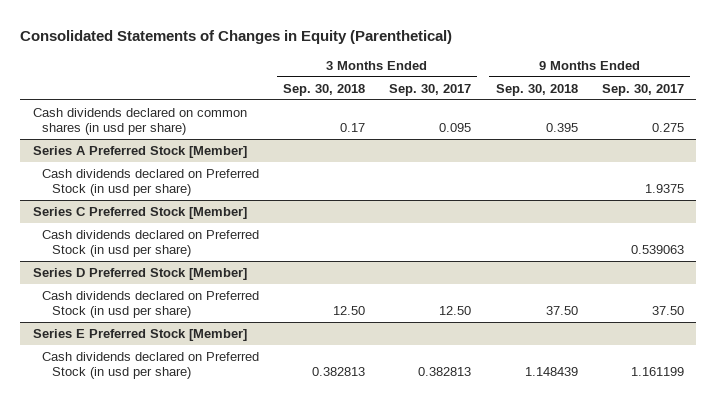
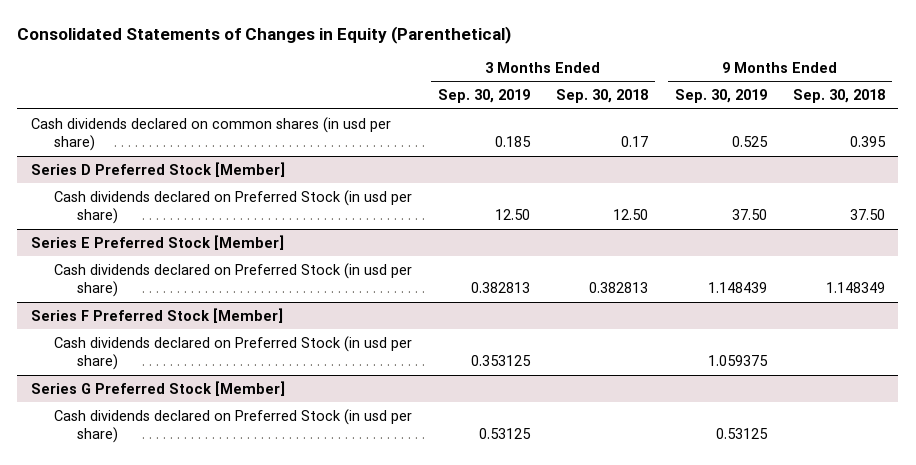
- | 3 Months Ended Sep. 30, 2018 | 3 Months Ended Sep. 30, 2017 | 9 Months Ended Sep. 30, 2018 | 9 Months Ended Sep. 30, 2017
+ | 3 Months Ended Sep. 30, 2019 | 3 Months Ended Sep. 30, 2018 | 9 Months Ended Sep. 30, 2019 | 9 Months Ended Sep. 30, 2018
- Series A Preferred Stock [Member]
- Cash dividends declared on Preferred Stock (in usd per share) | | | | 1.9375
- Series C Preferred Stock [Member]
- Cash dividends declared on Preferred Stock (in usd per share) | | | | 0.539063
@ Series E Preferred Stock [Member]
- Cash dividends declared on Preferred Stock (in usd per share) | 0.382813 | 0.382813 | 1.148439 | 1.161199
+ Cash dividends declared on Preferred Stock (in usd per share) | 0.382813 | 0.382813 | 1.148439 | 1.148349
+ Series F Preferred Stock [Member]
+ Cash dividends declared on Preferred Stock (in usd per share) | 0.353125 | | 1.059375 |
+ Series G Preferred Stock [Member]
+ Cash dividends declared on Preferred Stock (in usd per share) | 0.53125 | | 0.53125 |

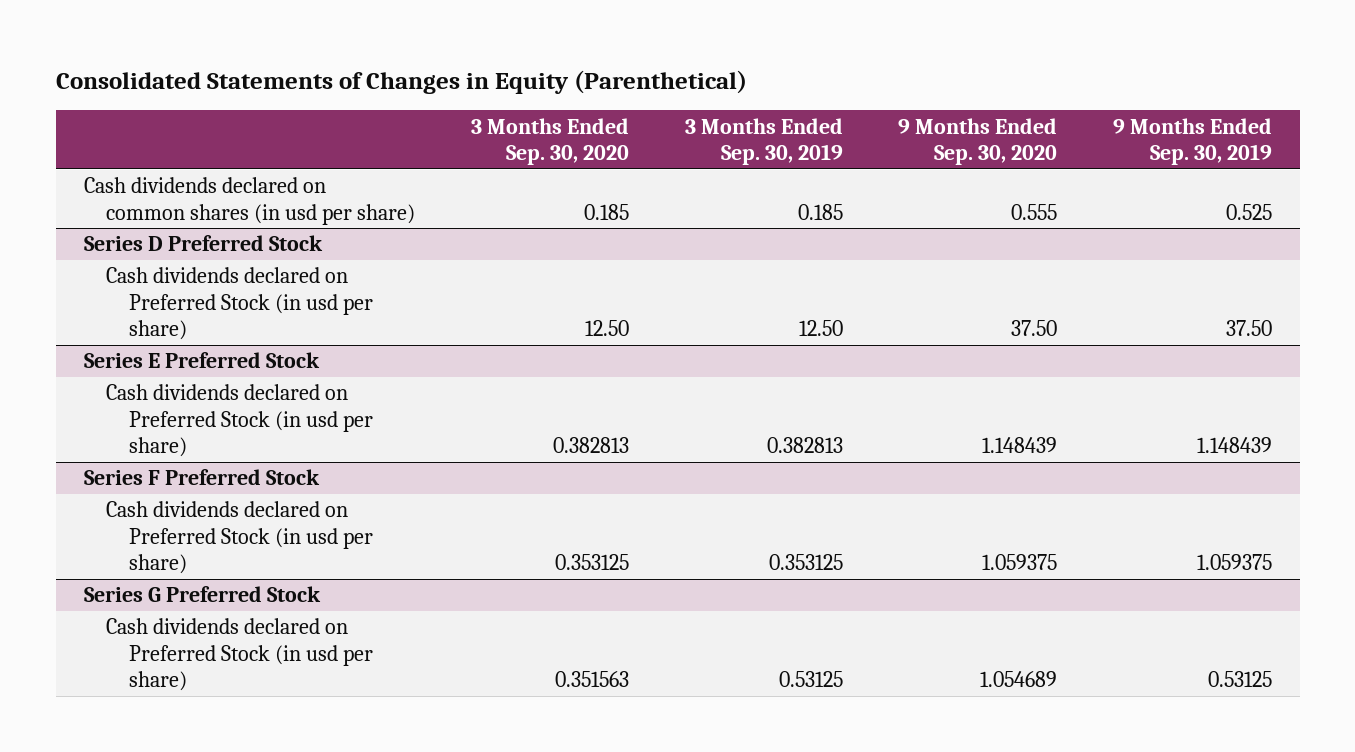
- | 3 Months Ended Sep. 30, 2019 | 3 Months Ended Sep. 30, 2018 | 9 Months Ended Sep. 30, 2019 | 9 Months Ended Sep. 30, 2018
+ | 3 Months Ended Sep. 30, 2020 | 3 Months Ended Sep. 30, 2019 | 9 Months Ended Sep. 30, 2020 | 9 Months Ended Sep. 30, 2019
- Series D Preferred Stock [Member]
+ Series D Preferred Stock
- Series E Preferred Stock [Member]
+ Series E Preferred Stock
- Series F Preferred Stock [Member]
+ Series F Preferred Stock
- Series G Preferred Stock [Member]
+ Series G Preferred Stock

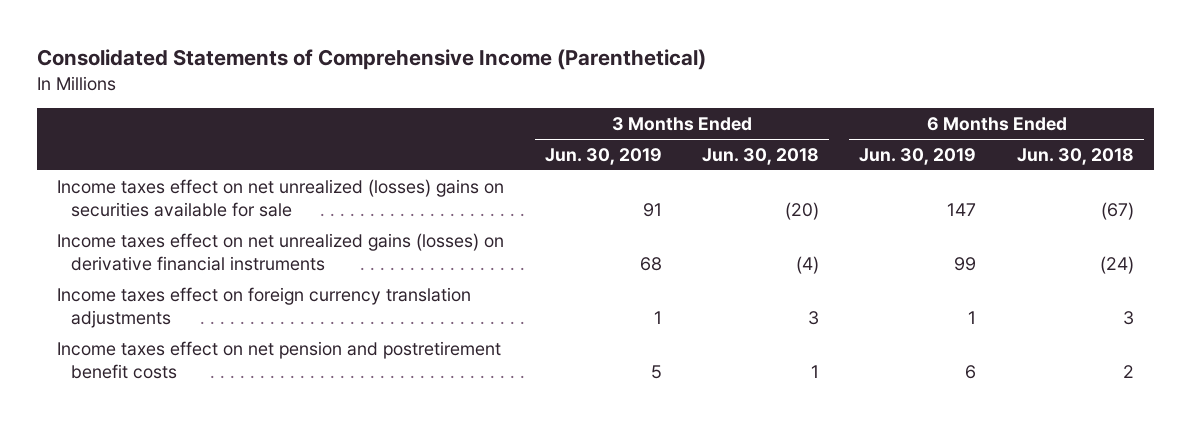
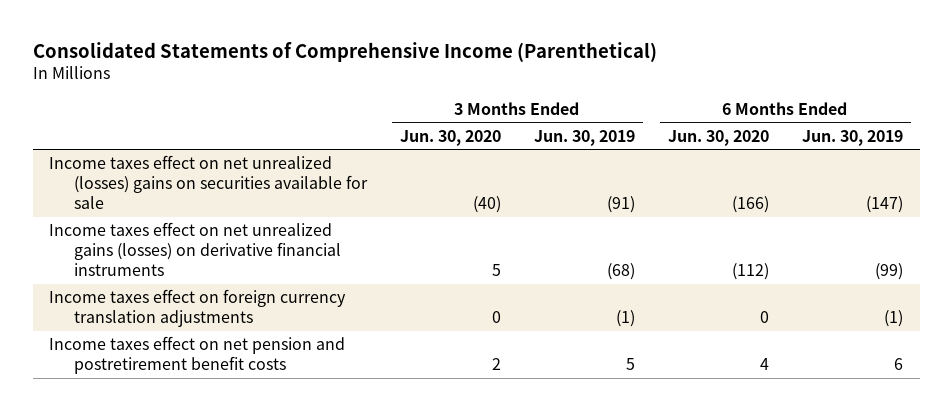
- | 3 Months Ended Jun. 30, 2019 | 3 Months Ended Jun. 30, 2018 | 6 Months Ended Jun. 30, 2019 | 6 Months Ended Jun. 30, 2018
+ | 3 Months Ended Jun. 30, 2020 | 3 Months Ended Jun. 30, 2019 | 6 Months Ended Jun. 30, 2020 | 6 Months Ended Jun. 30, 2019
- Income taxes effect on net unrealized (losses) gains on securities available for sale | 91 | (20) | 147 | (67)
- Income taxes effect on net unrealized gains (losses) on derivative financial instruments | 68 | (4) | 99 | (24)
- Income taxes effect on foreign currency translation adjustments | 1 | 3 | 1 | 3
+ Income taxes effect on net unrealized (losses) gains on securities available for sale | (40) | (91) | (166) | (147)
+ Income taxes effect on net unrealized gains (losses) on derivative financial instruments | 5 | (68) | (112) | (99)
+ Income taxes effect on foreign currency translation adjustments | 0 | (1) | 0 | (1)

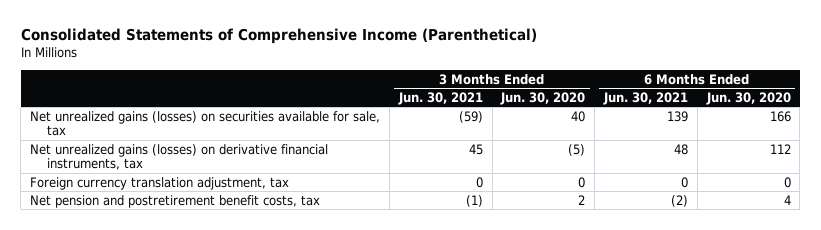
- | 3 Months Ended Jun. 30, 2020 | 3 Months Ended Jun. 30, 2019 | 6 Months Ended Jun. 30, 2020 | 6 Months Ended Jun. 30, 2019
+ | 3 Months Ended Jun. 30, 2021 | 3 Months Ended Jun. 30, 2020 | 6 Months Ended Jun. 30, 2021 | 6 Months Ended Jun. 30, 2020
- Income taxes effect on net unrealized (losses) gains on securities available for sale | (40) | (91) | (166) | (147)
- Income taxes effect on net unrealized gains (losses) on derivative financial instruments | 5 | (68) | (112) | (99)
- Income taxes effect on foreign currency translation adjustments | 0 | (1) | 0 | (1)
- Income taxes effect on net pension and postretirement benefit costs | 2 | 5 | 4 | 6
+ Net unrealized gains (losses) on securities available for sale, tax | (59) | 40 | 139 | 166
+ Net unrealized gains (losses) on derivative financial instruments, tax | 45 | (5) | 48 | 112
+ Foreign currency translation adjustment, tax | 0 | 0 | 0 | 0
+ Net pension and postretirement benefit costs, tax | (1) | 2 | (2) | 4

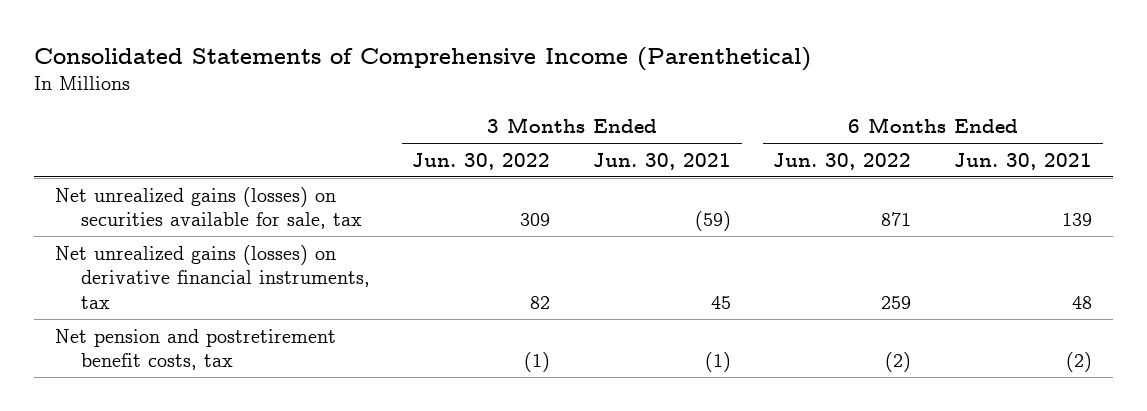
- | 3 Months Ended Jun. 30, 2021 | 3 Months Ended Jun. 30, 2020 | 6 Months Ended Jun. 30, 2021 | 6 Months Ended Jun. 30, 2020
+ | 3 Months Ended Jun. 30, 2022 | 3 Months Ended Jun. 30, 2021 | 6 Months Ended Jun. 30, 2022 | 6 Months Ended Jun. 30, 2021
- Foreign currency translation adjustment, tax | 0 | 0 | 0 | 0

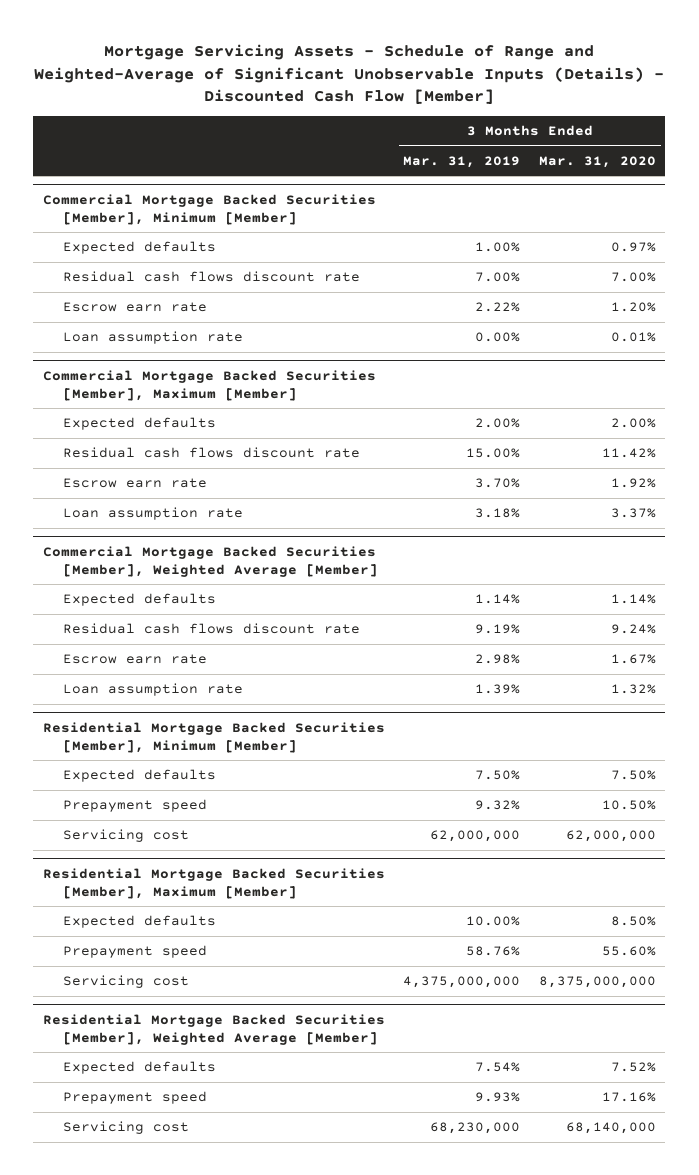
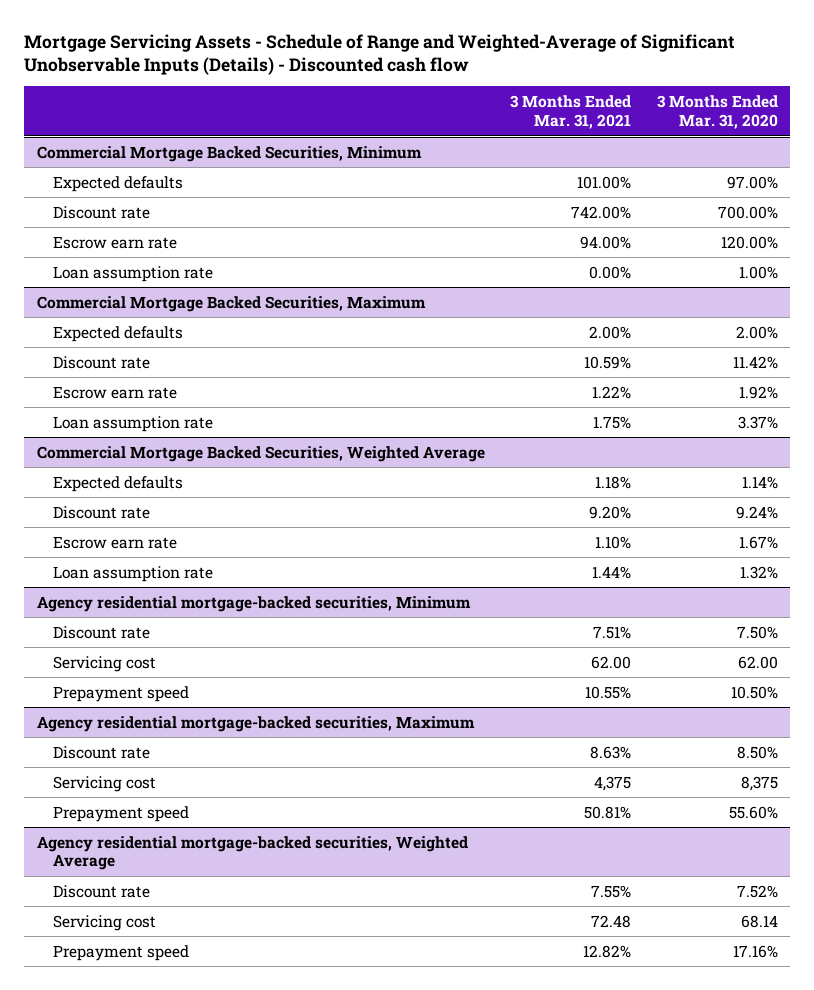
- Mortgage Servicing Assets - Schedule of Range and Weighted-Average of Significant Unobservable Inputs (Details) - Discounted Cash Flow [Member]
+ Mortgage Servicing Assets - Schedule of Range and Weighted-Average of Significant Unobservable Inputs (Details) - Discounted cash flow
- | 3 Months Ended Mar. 31, 2019 | 3 Months Ended Mar. 31, 2020
+ | 3 Months Ended Mar. 31, 2021 | 3 Months Ended Mar. 31, 2020
- Commercial Mortgage Backed Securities [Member], Minimum [Member]
- Expected defaults | 1.00% | 0.97%
- Residual cash flows discount rate | 7.00% | 7.00%
- Escrow earn rate | 2.22% | 1.20%
- Loan assumption rate | 0.00% | 0.01%
- Commercial Mortgage Backed Securities [Member], Maximum [Member]
+ Commercial Mortgage Backed Securities, Minimum
+ Expected defaults | 101.00% | 97.00%
+ Discount rate | 742.00% | 700.00%
+ Escrow earn rate | 94.00% | 120.00%
+ Loan assumption rate | 0.00% | 1.00%
+ Commercial Mortgage Backed Securities, Maximum
- Residual cash flows discount rate | 15.00% | 11.42%
+ Discount rate | 10.59% | 11.42%
- Commercial Mortgage Backed Securities [Member], Weighted Average [Member]
+ Commercial Mortgage Backed Securities, Weighted Average
- Residual cash flows discount rate | 9.19% | 9.24%
+ Discount rate | 9.20% | 9.24%
- Residential Mortgage Backed Securities [Member], Minimum [Member]
- Expected defaults | 7.50% | 7.50%
+ Agency residential mortgage-backed securities, Minimum
+ Discount rate | 7.51% | 7.50%
+ Servicing cost | 62.00 | 62.00
- Servicing cost | 62,000,000 | 62,000,000
- Residential Mortgage Backed Securities [Member], Maximum [Member]
- Expected defaults | 10.00% | 8.50%
+ Agency residential mortgage-backed securities, Maximum
+ Discount rate | 8.63% | 8.50%
+ Servicing cost | 4,375 | 8,375
- Servicing cost | 4,375,000,000 | 8,375,000,000
- Residential Mortgage Backed Securities [Member], Weighted Average [Member]
- Expected defaults | 7.54% | 7.52%
+ Agency residential mortgage-backed securities, Weighted Average
+ Discount rate | 7.55% | 7.52%
+ Servicing cost | 72.48 | 68.14
- Servicing cost | 68,230,000 | 68,140,000

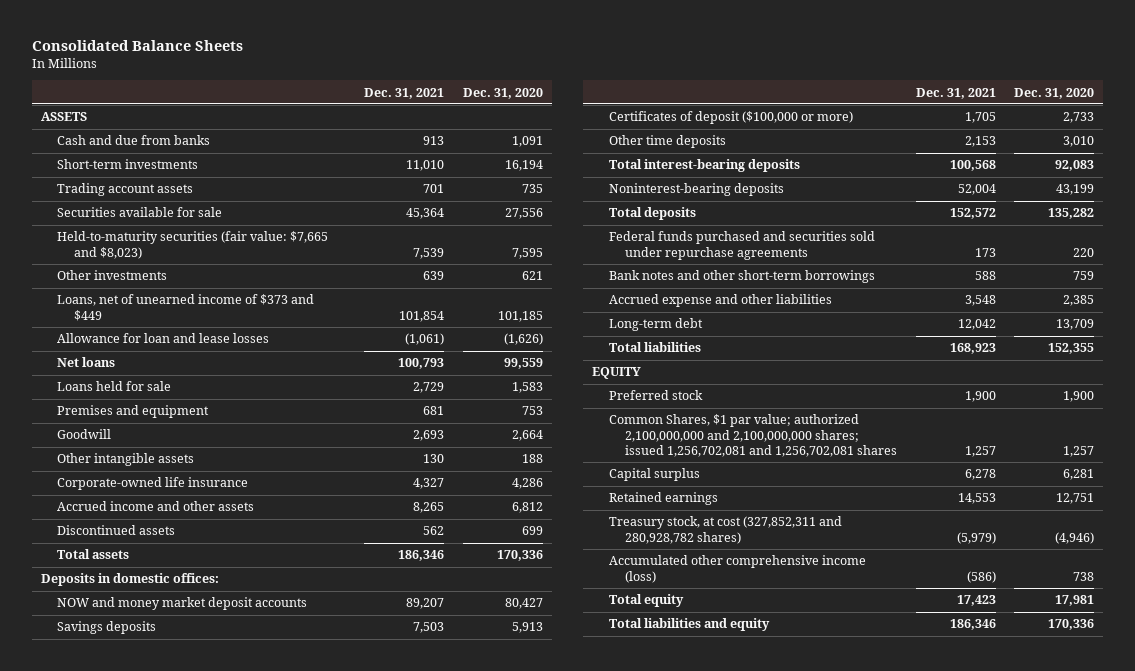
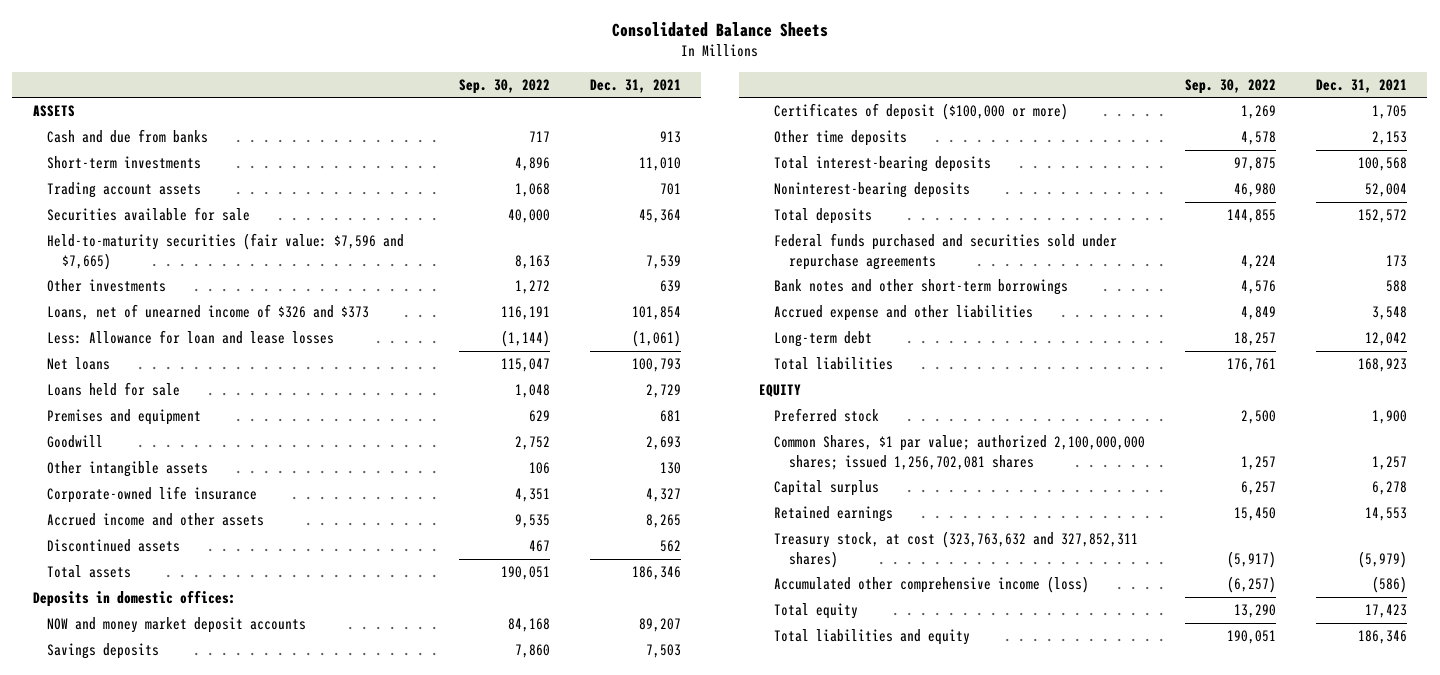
- | Dec. 31, 2021 | Dec. 31, 2020
+ | Sep. 30, 2022 | Dec. 31, 2021
- Held-to-maturity securities (fair value: $7,665 and $8,023) | 7,539 | 7,595
+ Held-to-maturity securities (fair value: $7,596 and $7,665) | 8,163 | 7,539
- Loans, net of unearned income of $373 and $449 | 101,854 | 101,185
- Allowance for loan and lease losses | (1,061) | (1,626)
+ Loans, net of unearned income of $326 and $373 | 116,191 | 101,854
+ Less: Allowance for loan and lease losses | (1,144) | (1,061)
- Common Shares, $1 par value; authorized 2,100,000,000 and 2,100,000,000 shares; issued 1,256,702,081 and 1,256,702,081 shares | 1,257 | 1,257
+ Common Shares, $1 par value; authorized 2,100,000,000 shares; issued 1,256,702,081 shares | 1,257 | 1,257
- Treasury stock, at cost (327,852,311 and 280,928,782 shares) | (5,979) | (4,946)
+ Treasury stock, at cost (323,763,632 and 327,852,311 shares) | (5,917) | (5,979)

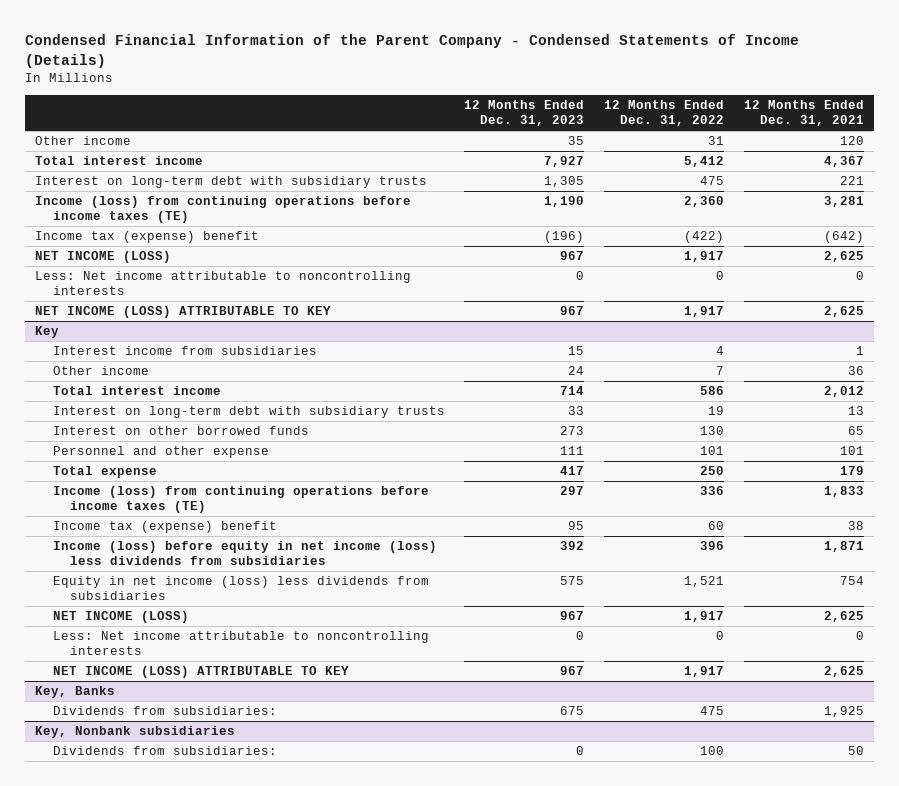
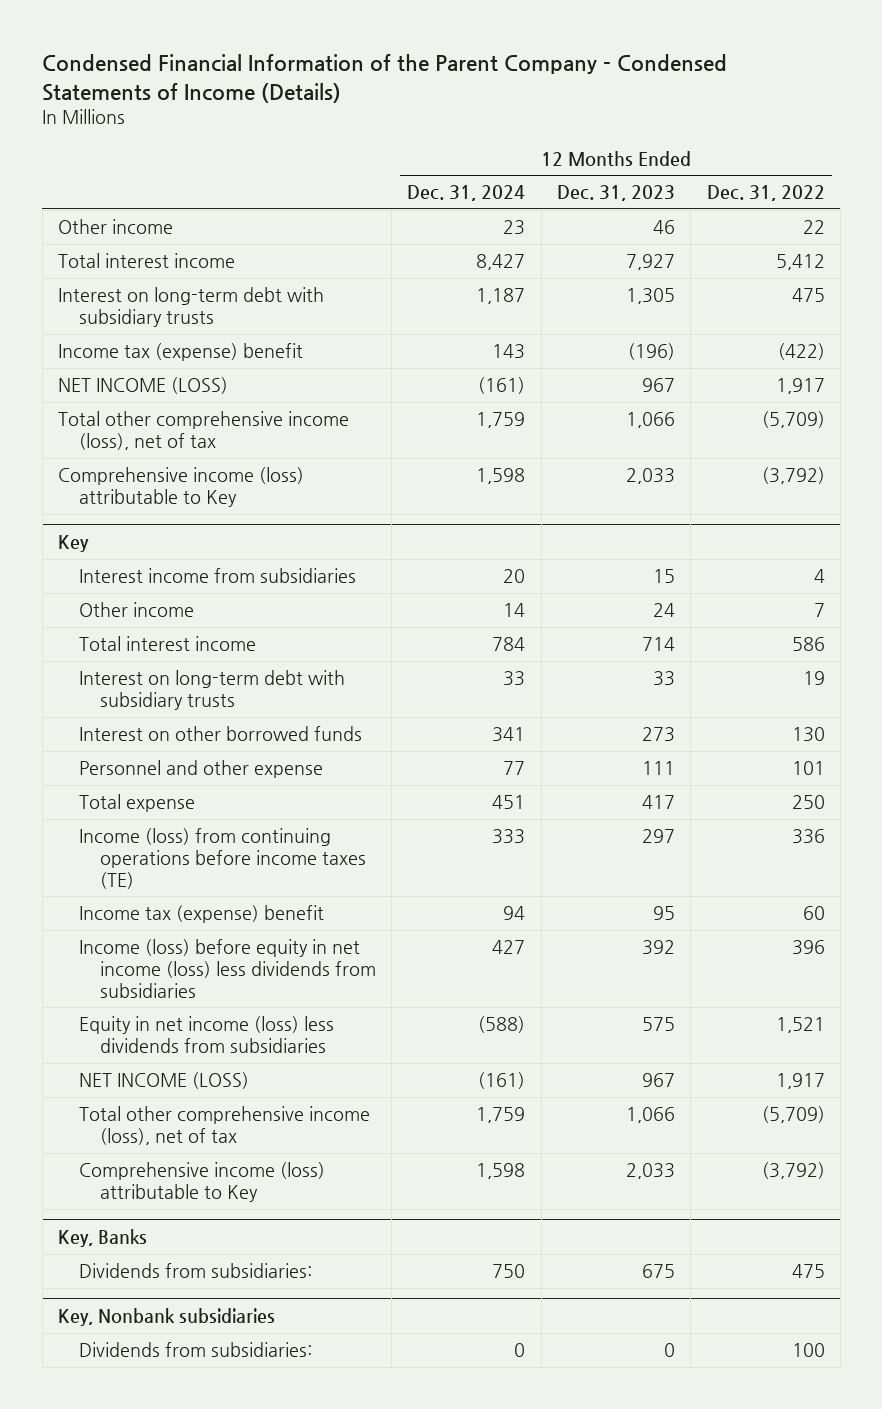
- | 12 Months Ended Dec. 31, 2023 | 12 Months Ended Dec. 31, 2022 | 12 Months Ended Dec. 31, 2021
+ | 12 Months Ended Dec. 31, 2024 | 12 Months Ended Dec. 31, 2023 | 12 Months Ended Dec. 31, 2022
- Other income | 35 | 31 | 120
+ Other income | 23 | 46 | 22
- Income (loss) from continuing operations before income taxes (TE) | 1,190 | 2,360 | 3,281
- Less: Net income attributable to noncontrolling interests | 0 | 0 | 0
- NET INCOME (LOSS) ATTRIBUTABLE TO KEY | 967 | 1,917 | 2,625
+ Total other comprehensive income (loss), net of tax | 1,759 | 1,066 | (5,709)
+ Comprehensive income (loss) attributable to Key | 1,598 | 2,033 | (3,792)
@ Key
- Less: Net income attributable to noncontrolling interests | 0 | 0 | 0
- NET INCOME (LOSS) ATTRIBUTABLE TO KEY | 967 | 1,917 | 2,625
+ Total other comprehensive income (loss), net of tax | 1,759 | 1,066 | (5,709)
+ Comprehensive income (loss) attributable to Key | 1,598 | 2,033 | (3,792)

